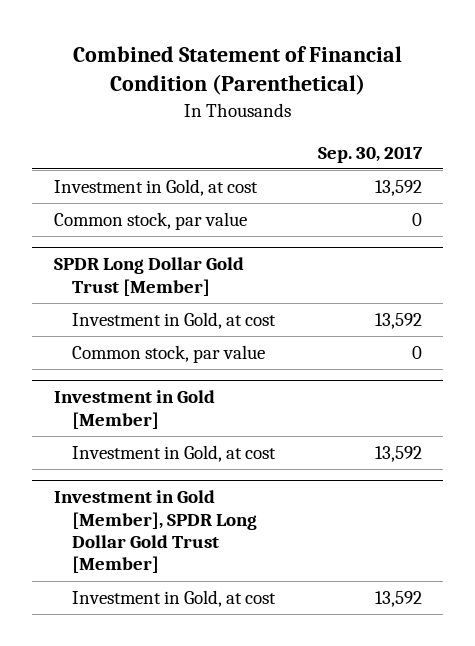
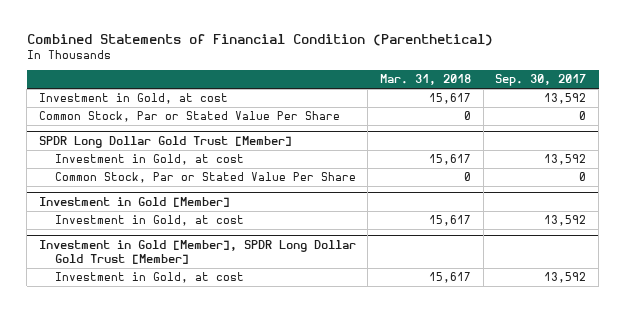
- Combined Statement of Financial Condition (Parenthetical)
+ Combined Statements of Financial Condition (Parenthetical)
- | Sep. 30, 2017
+ | Mar. 31, 2018 | Sep. 30, 2017
- Common stock, par value | 0
+ Common Stock, Par or Stated Value Per Share | 0 | 0
@ SPDR Long Dollar Gold Trust [Member]
- Common stock, par value | 0
+ Common Stock, Par or Stated Value Per Share | 0 | 0

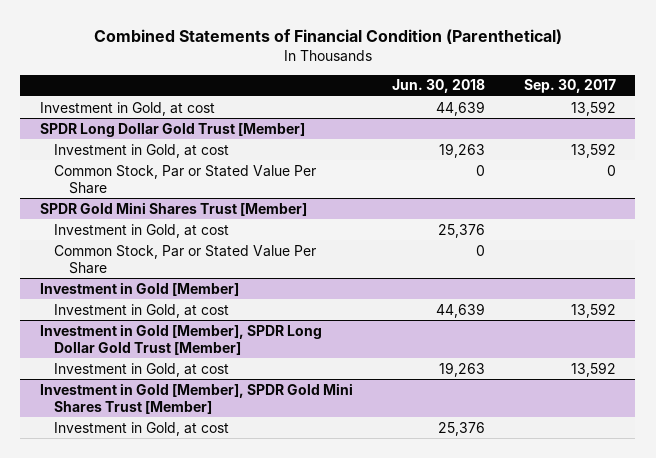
- | Mar. 31, 2018 | Sep. 30, 2017
+ | Jun. 30, 2018 | Sep. 30, 2017
- Common Stock, Par or Stated Value Per Share | 0 | 0
+ SPDR Gold Mini Shares Trust [Member]
+ Investment in Gold, at cost | 25,376 |
+ Common Stock, Par or Stated Value Per Share | 0 |
+ Investment in Gold [Member], SPDR Gold Mini Shares Trust [Member]
+ Investment in Gold, at cost | 25,376 |

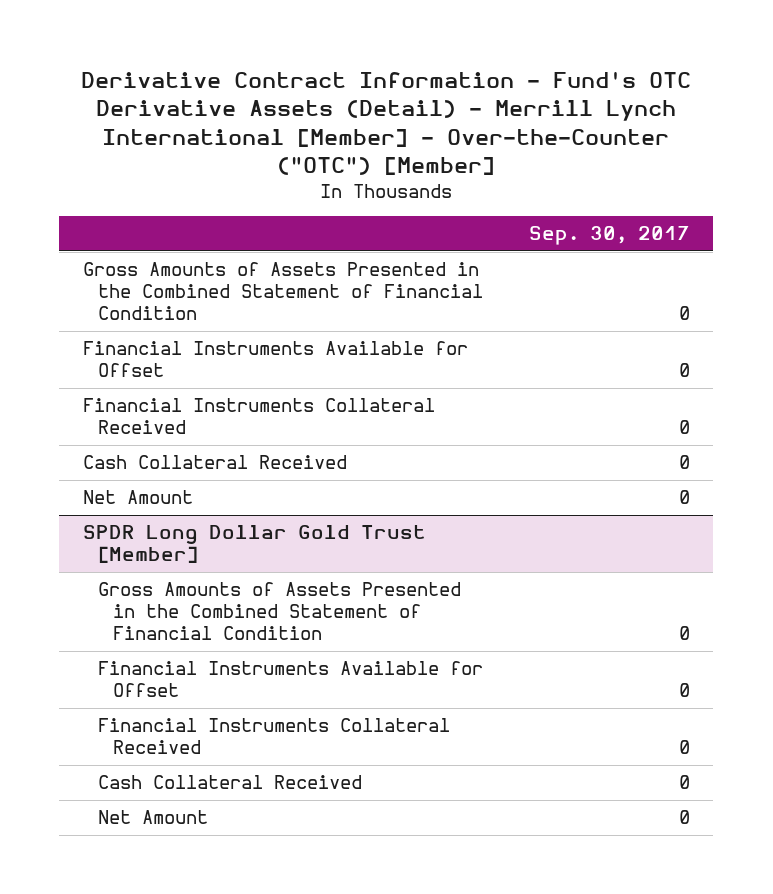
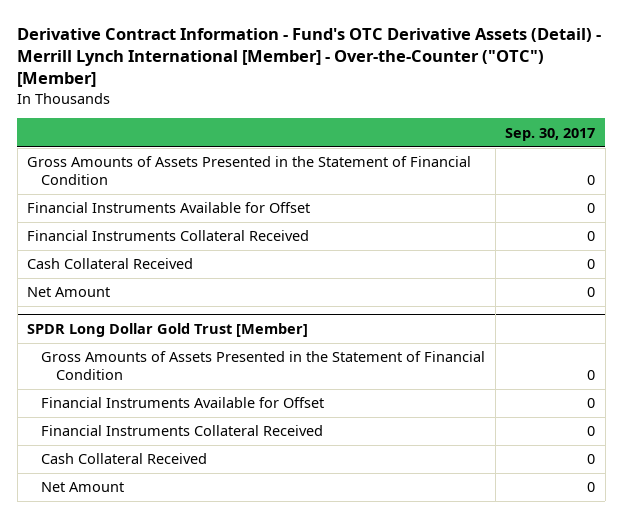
- Gross Amounts of Assets Presented in the Combined Statement of Financial Condition | 0
+ Gross Amounts of Assets Presented in the Statement of Financial Condition | 0
@ SPDR Long Dollar Gold Trust [Member]
- Gross Amounts of Assets Presented in the Combined Statement of Financial Condition | 0
+ Gross Amounts of Assets Presented in the Statement of Financial Condition | 0

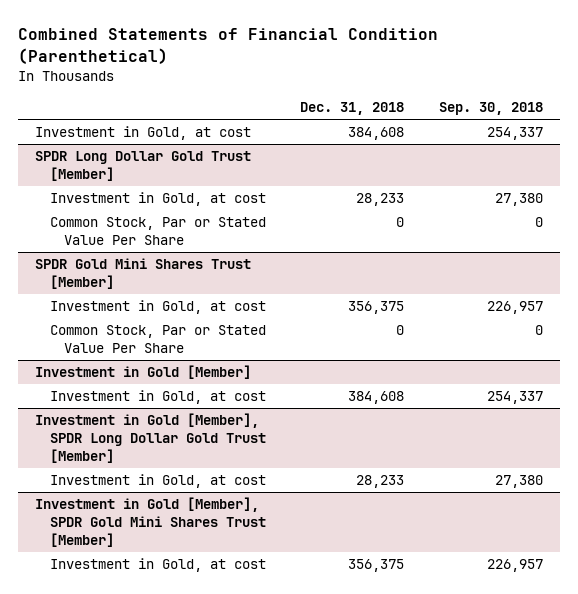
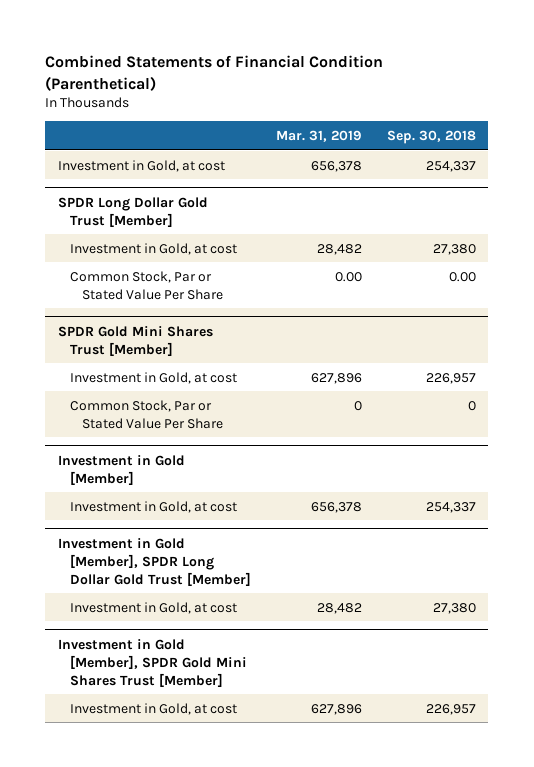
- | Dec. 31, 2018 | Sep. 30, 2018
+ | Mar. 31, 2019 | Sep. 30, 2018
@ SPDR Long Dollar Gold Trust [Member]
- Common Stock, Par or Stated Value Per Share | 0 | 0
+ Common Stock, Par or Stated Value Per Share | 0.00 | 0.00

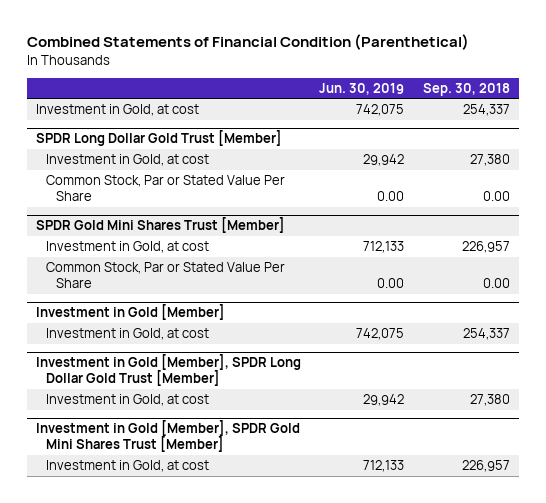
- | Mar. 31, 2019 | Sep. 30, 2018
+ | Jun. 30, 2019 | Sep. 30, 2018
@ SPDR Gold Mini Shares Trust [Member]
- Common Stock, Par or Stated Value Per Share | 0 | 0
+ Common Stock, Par or Stated Value Per Share | 0.00 | 0.00

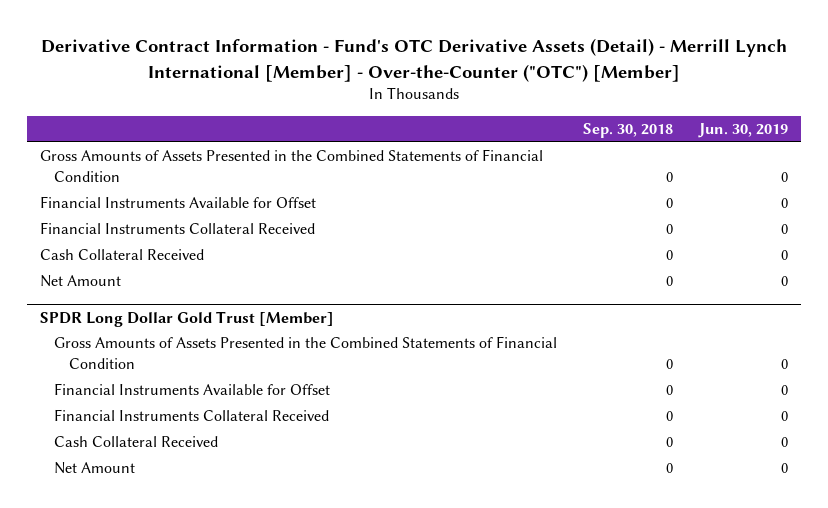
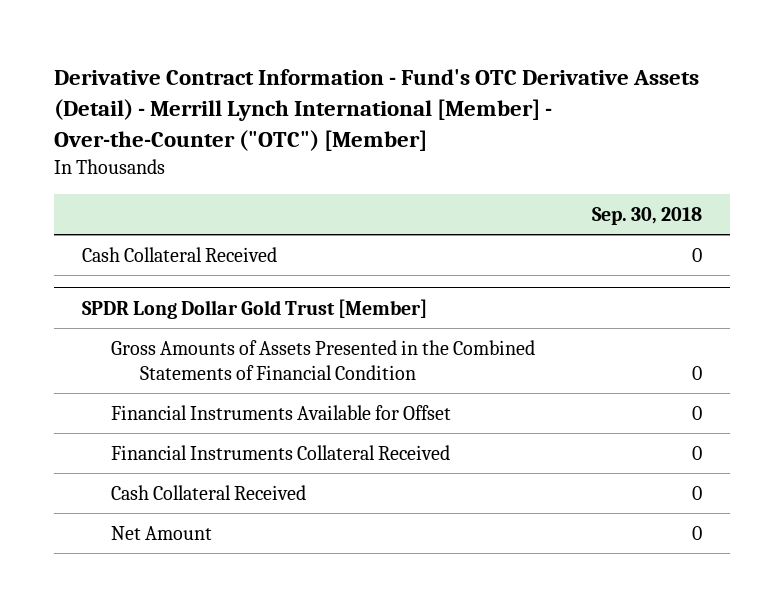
- | Sep. 30, 2018 | Jun. 30, 2019
+ | Sep. 30, 2018
- Gross Amounts of Assets Presented in the Combined Statements of Financial Condition | 0 | 0
- Financial Instruments Available for Offset | 0 | 0
- Financial Instruments Collateral Received | 0 | 0
- Net Amount | 0 | 0

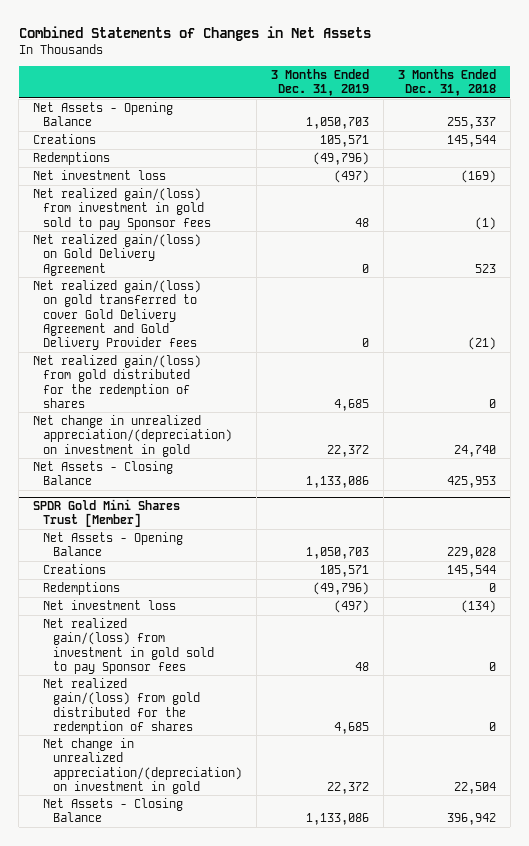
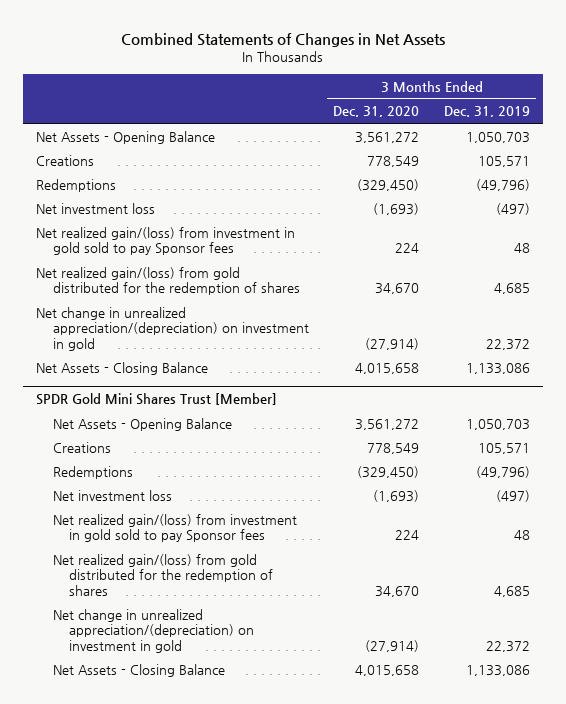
- | 3 Months Ended Dec. 31, 2019 | 3 Months Ended Dec. 31, 2018
+ | 3 Months Ended Dec. 31, 2020 | 3 Months Ended Dec. 31, 2019
- Net realized gain/(loss) on Gold Delivery Agreement | 0 | 523
- Net realized gain/(loss) on gold transferred to cover Gold Delivery Agreement and Gold Delivery Provider fees | 0 | (21)

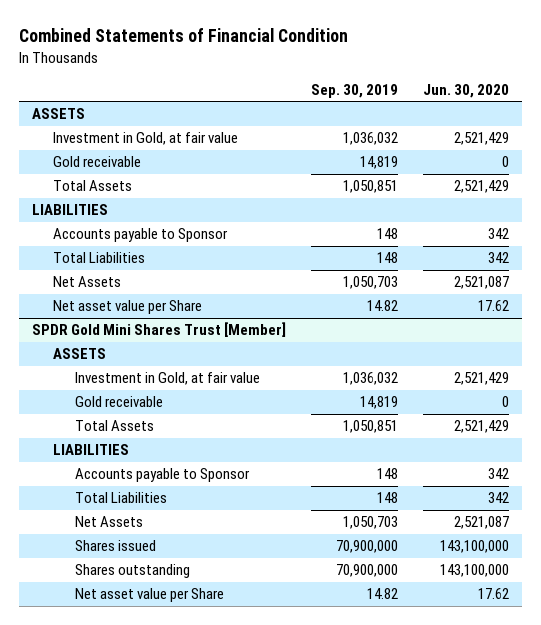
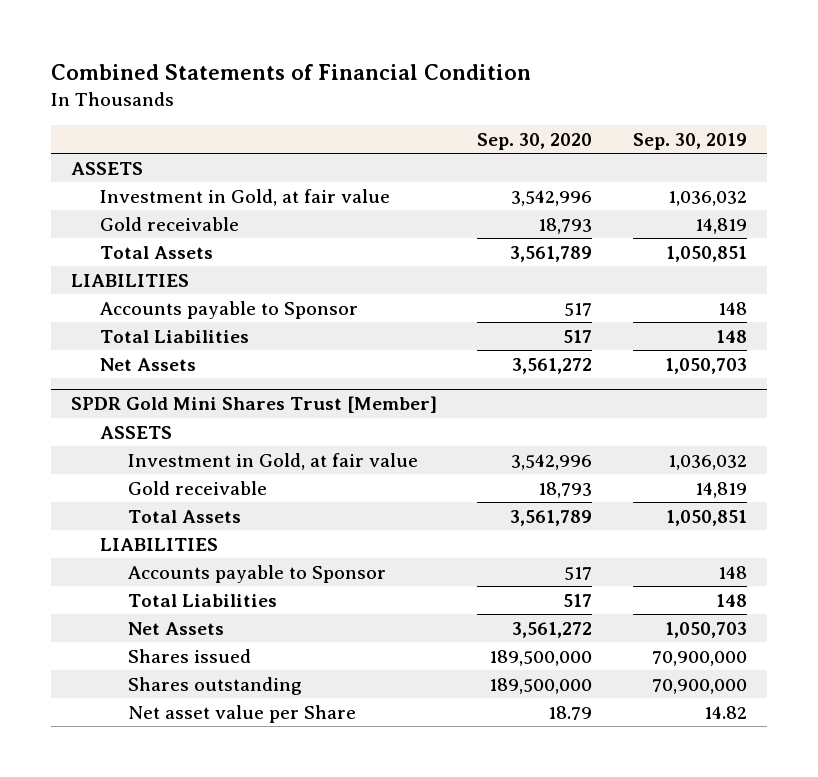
- | Sep. 30, 2019 | Jun. 30, 2020
+ | Sep. 30, 2020 | Sep. 30, 2019
- Net asset value per Share | 14.82 | 17.62

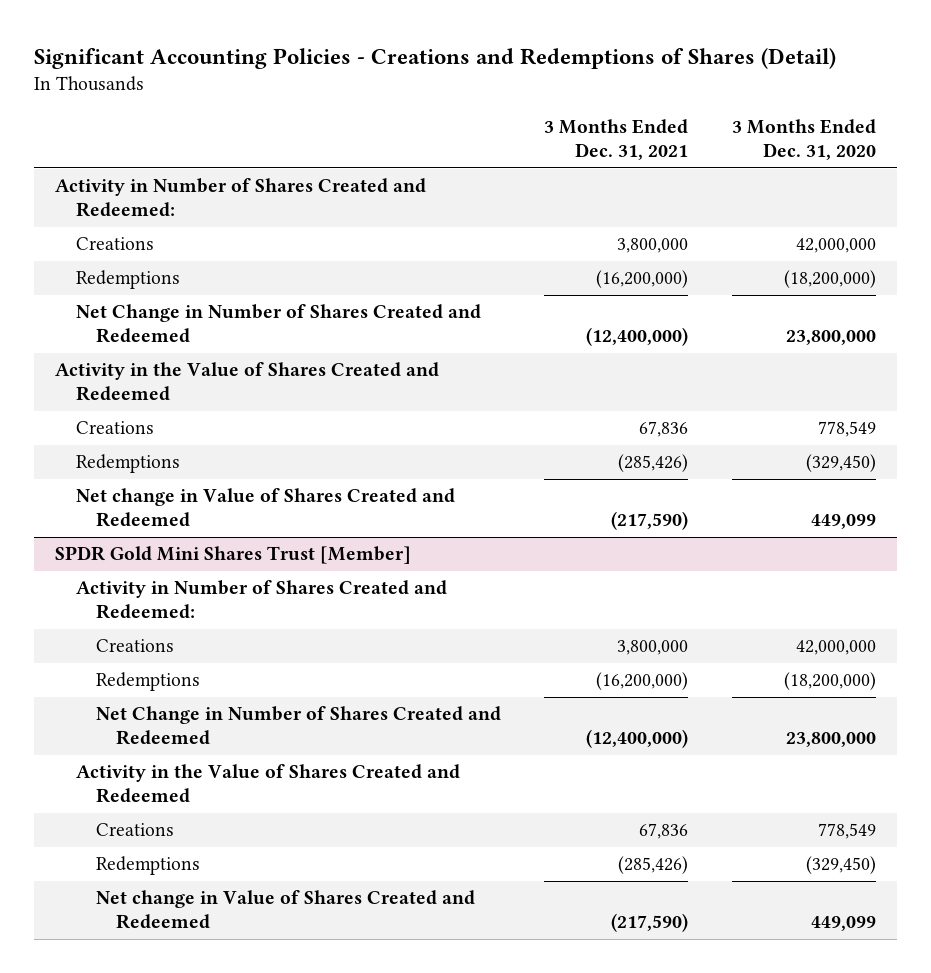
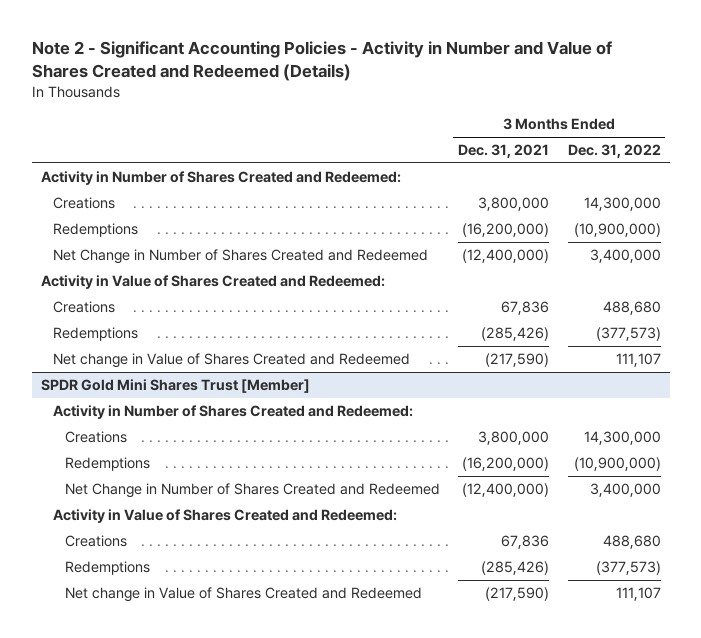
- Significant Accounting Policies - Creations and Redemptions of Shares (Detail)
+ Note 2 - Significant Accounting Policies - Activity in Number and Value of Shares Created and Redeemed (Details)
- | 3 Months Ended Dec. 31, 2021 | 3 Months Ended Dec. 31, 2020
+ | 3 Months Ended Dec. 31, 2021 | 3 Months Ended Dec. 31, 2022
- Activity in the Value of Shares Created and Redeemed
+ Activity in Value of Shares Created and Redeemed:
@ SPDR Gold Mini Shares Trust [Member]
- Activity in the Value of Shares Created and Redeemed
+ Activity in Value of Shares Created and Redeemed:

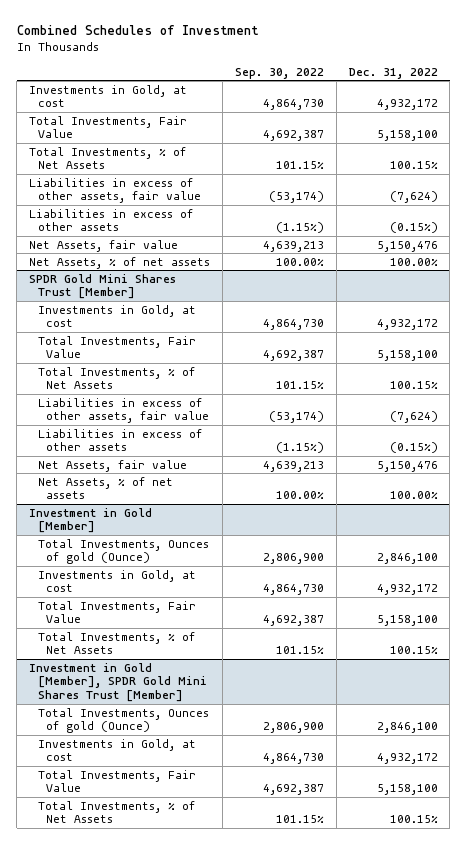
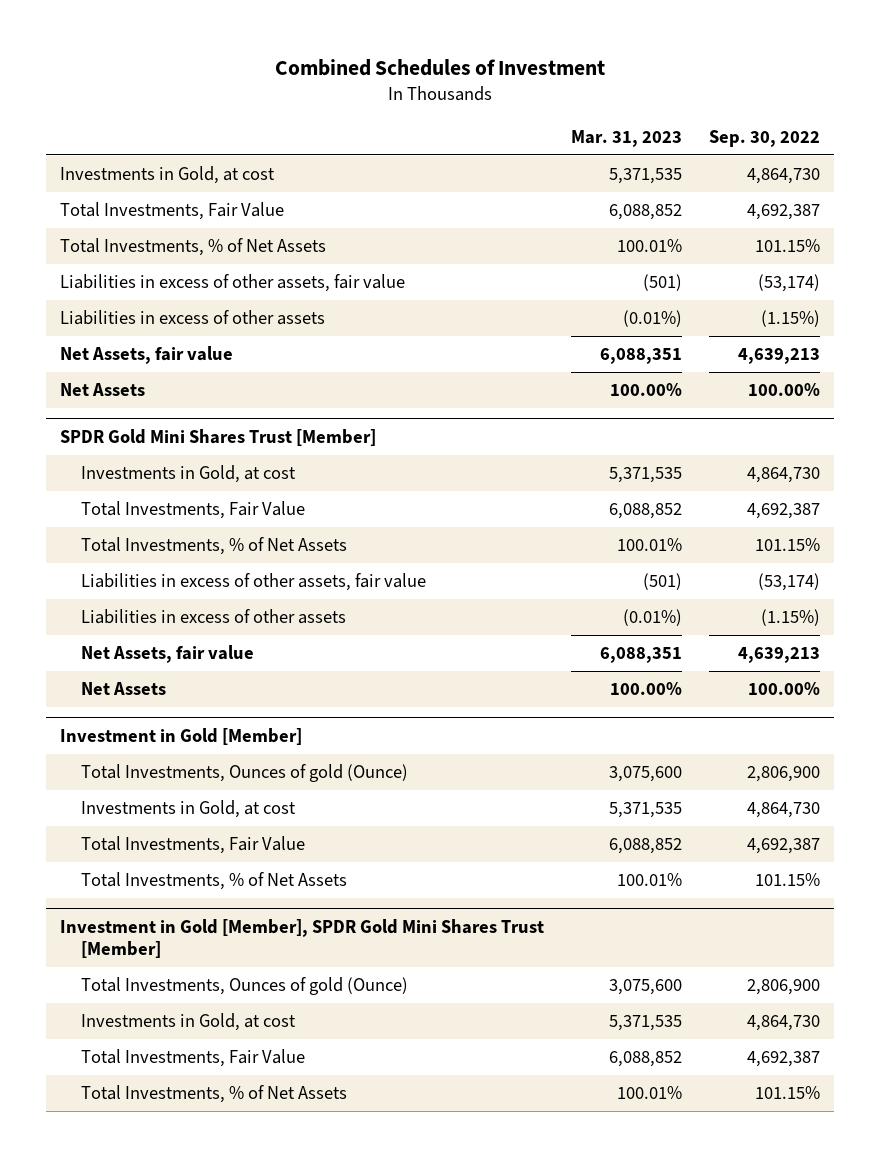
- | Sep. 30, 2022 | Dec. 31, 2022
+ | Mar. 31, 2023 | Sep. 30, 2022
- Net Assets, % of net assets | 100.00% | 100.00%
+ Net Assets | 100.00% | 100.00%
@ SPDR Gold Mini Shares Trust [Member]
- Net Assets, % of net assets | 100.00% | 100.00%
+ Net Assets | 100.00% | 100.00%

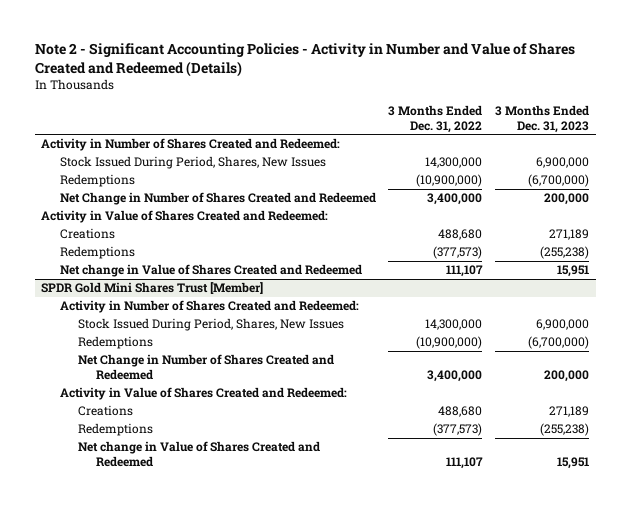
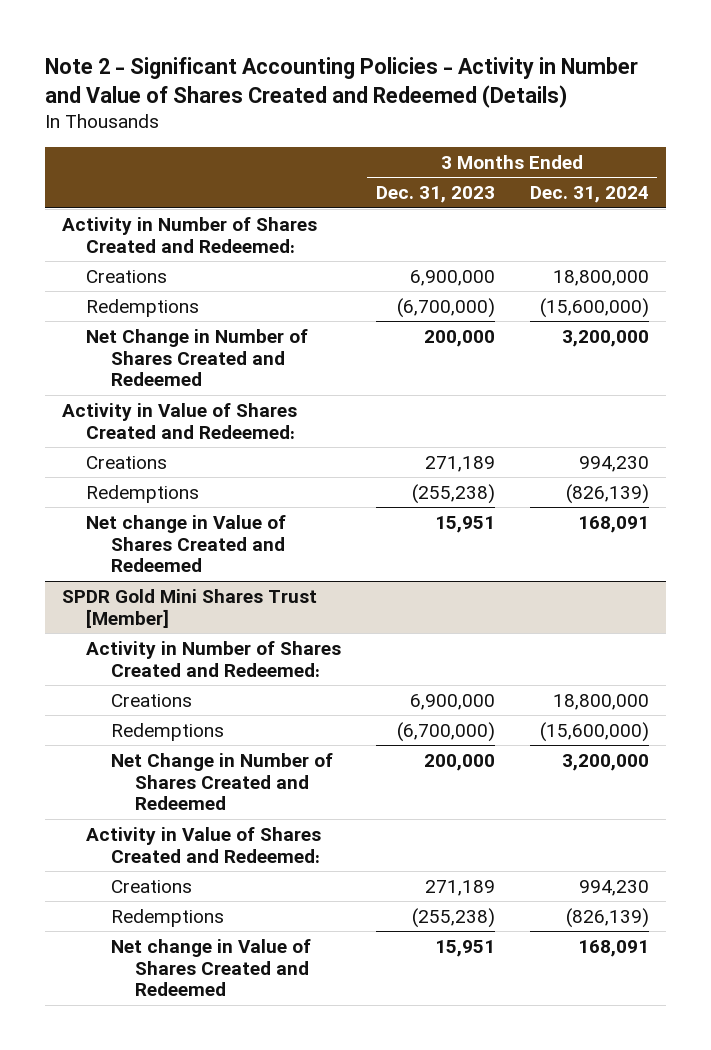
- | 3 Months Ended Dec. 31, 2022 | 3 Months Ended Dec. 31, 2023
+ | 3 Months Ended Dec. 31, 2023 | 3 Months Ended Dec. 31, 2024
- Stock Issued During Period, Shares, New Issues | 14,300,000 | 6,900,000
+ Creations | 6,900,000 | 18,800,000
@ SPDR Gold Mini Shares Trust [Member]
- Stock Issued During Period, Shares, New Issues | 14,300,000 | 6,900,000
+ Creations | 6,900,000 | 18,800,000

